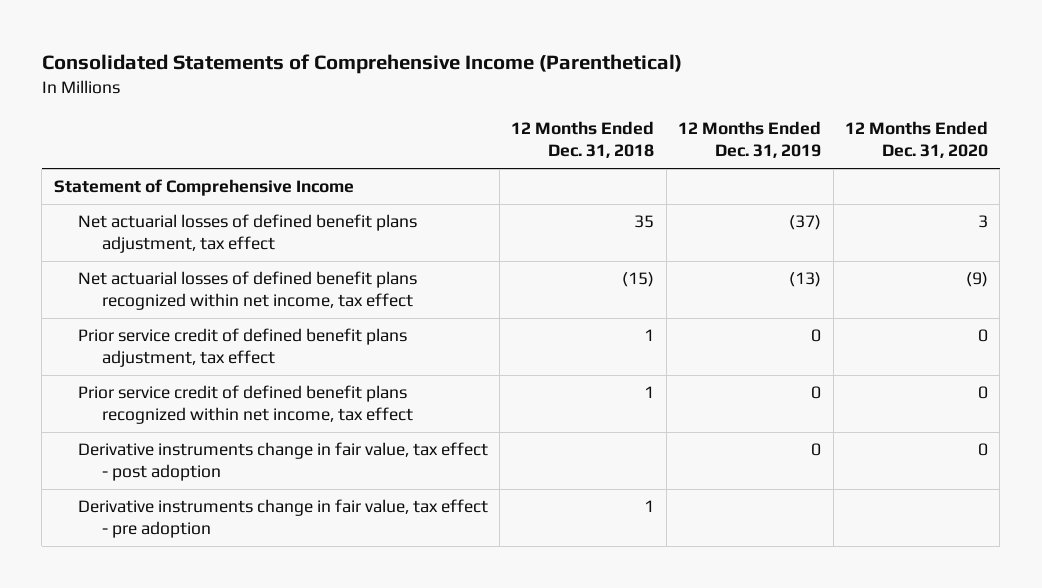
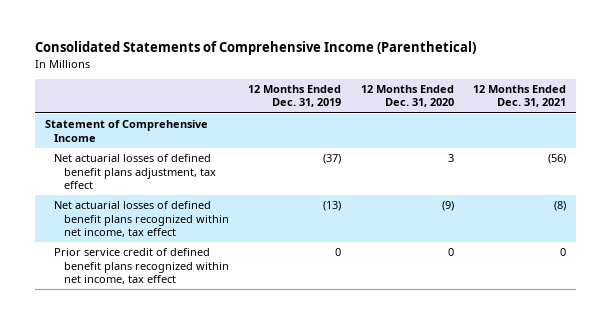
- | 12 Months Ended Dec. 31, 2018 | 12 Months Ended Dec. 31, 2019 | 12 Months Ended Dec. 31, 2020
+ | 12 Months Ended Dec. 31, 2019 | 12 Months Ended Dec. 31, 2020 | 12 Months Ended Dec. 31, 2021
- Prior service credit of defined benefit plans adjustment, tax effect | 1 | 0 | 0
- Derivative instruments change in fair value, tax effect - post adoption | | 0 | 0
- Derivative instruments change in fair value, tax effect - pre adoption | 1 | |

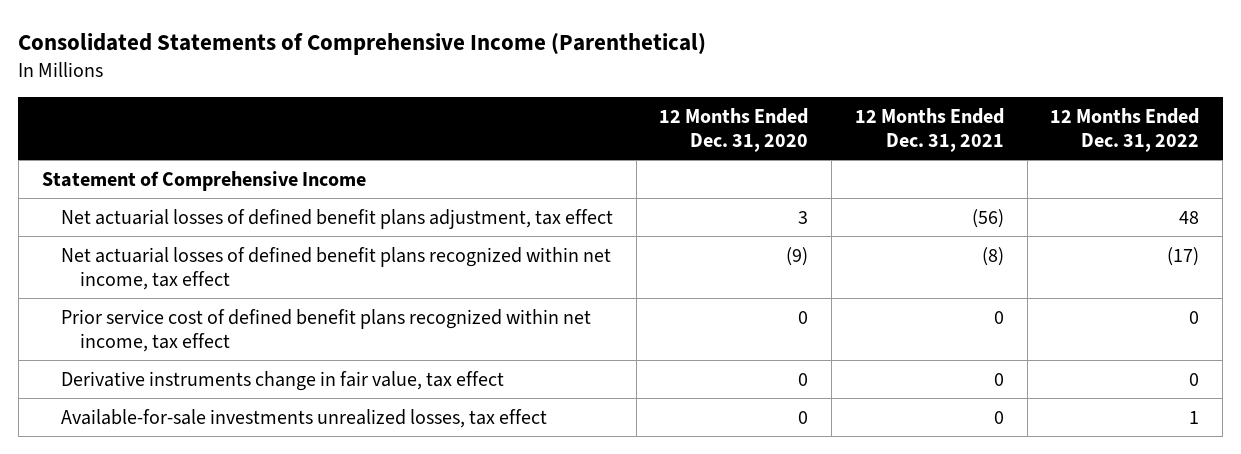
- | 12 Months Ended Dec. 31, 2019 | 12 Months Ended Dec. 31, 2020 | 12 Months Ended Dec. 31, 2021
+ | 12 Months Ended Dec. 31, 2020 | 12 Months Ended Dec. 31, 2021 | 12 Months Ended Dec. 31, 2022
- Prior service credit of defined benefit plans recognized within net income, tax effect | 0 | 0 | 0
+ Prior service cost of defined benefit plans recognized within net income, tax effect | 0 | 0 | 0
+ Derivative instruments change in fair value, tax effect | 0 | 0 | 0
+ Available-for-sale investments unrealized losses, tax effect | 0 | 0 | 1

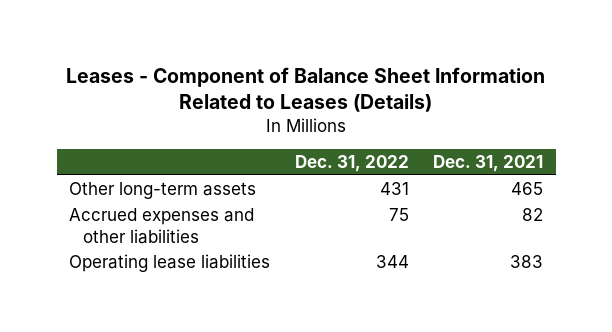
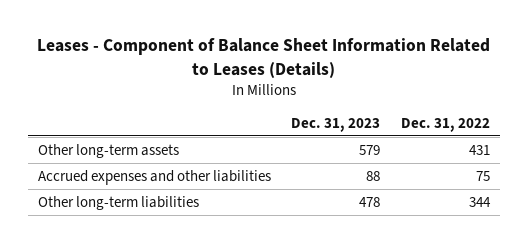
- | Dec. 31, 2022 | Dec. 31, 2021
+ | Dec. 31, 2023 | Dec. 31, 2022
- Operating lease liabilities | 344 | 383
+ Other long-term liabilities | 478 | 344

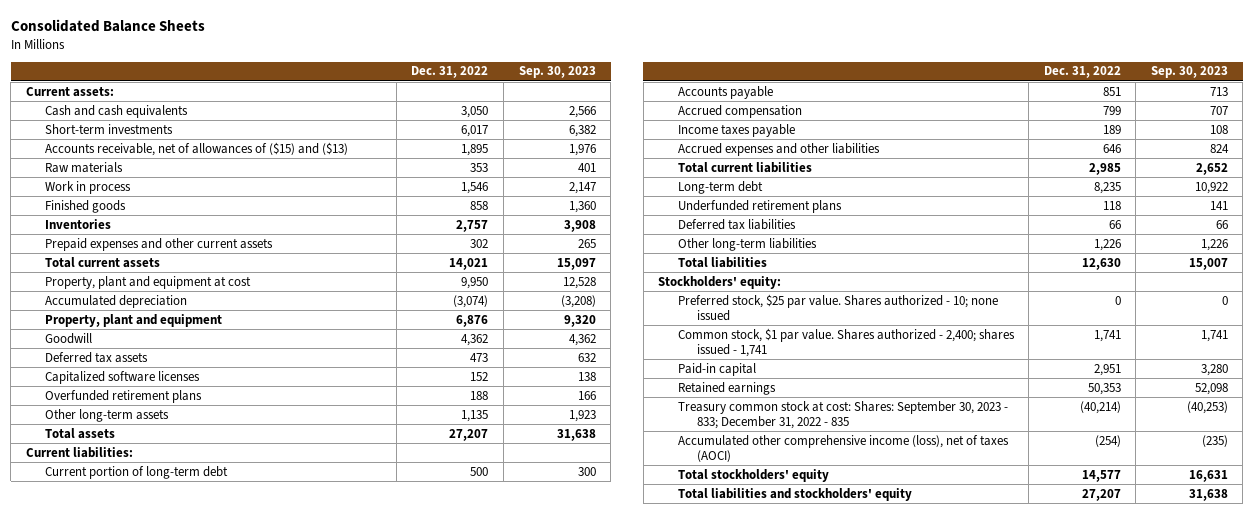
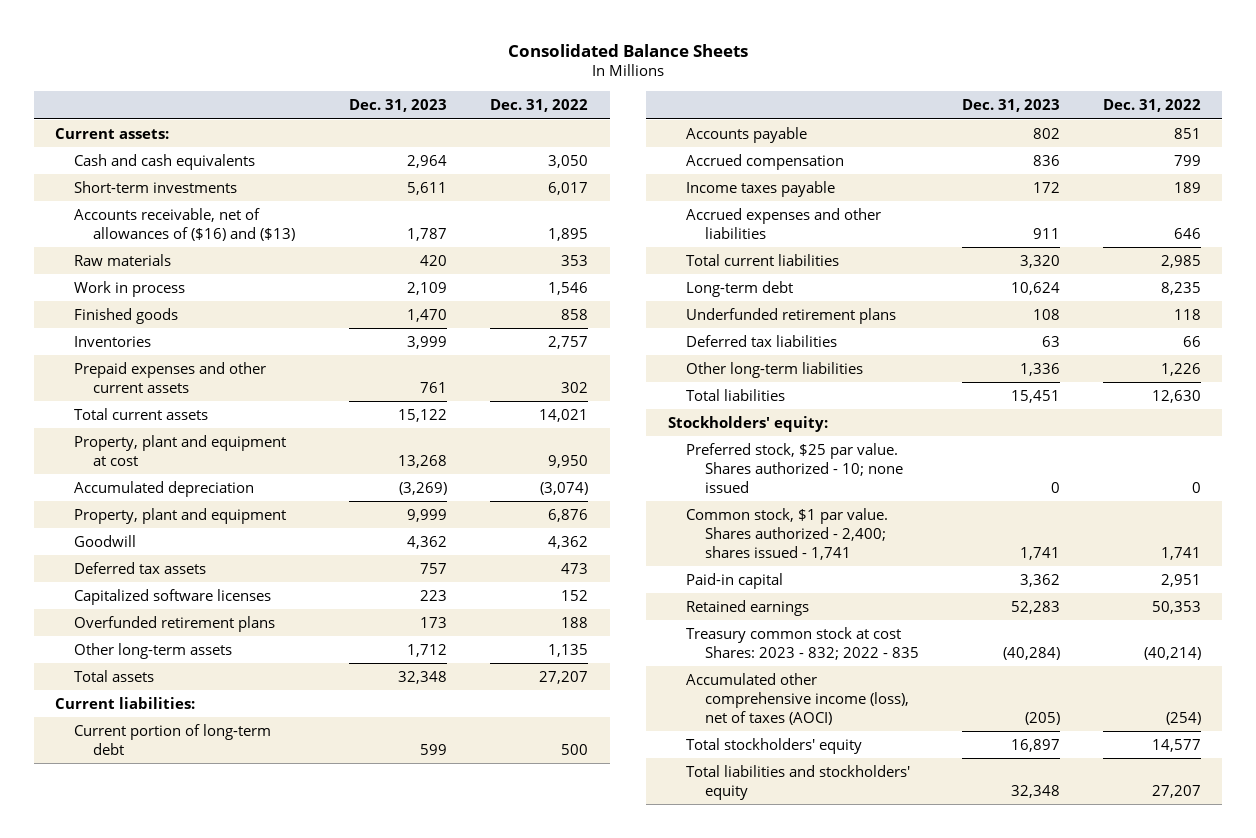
- | Dec. 31, 2022 | Sep. 30, 2023
+ | Dec. 31, 2023 | Dec. 31, 2022
- Accounts receivable, net of allowances of ($15) and ($13) | 1,895 | 1,976
+ Accounts receivable, net of allowances of ($16) and ($13) | 1,787 | 1,895
- Treasury common stock at cost: Shares: September 30, 2023 - 833; December 31, 2022 - 835 | (40,214) | (40,253)
+ Treasury common stock at cost Shares: 2023 - 832; 2022 - 835 | (40,284) | (40,214)

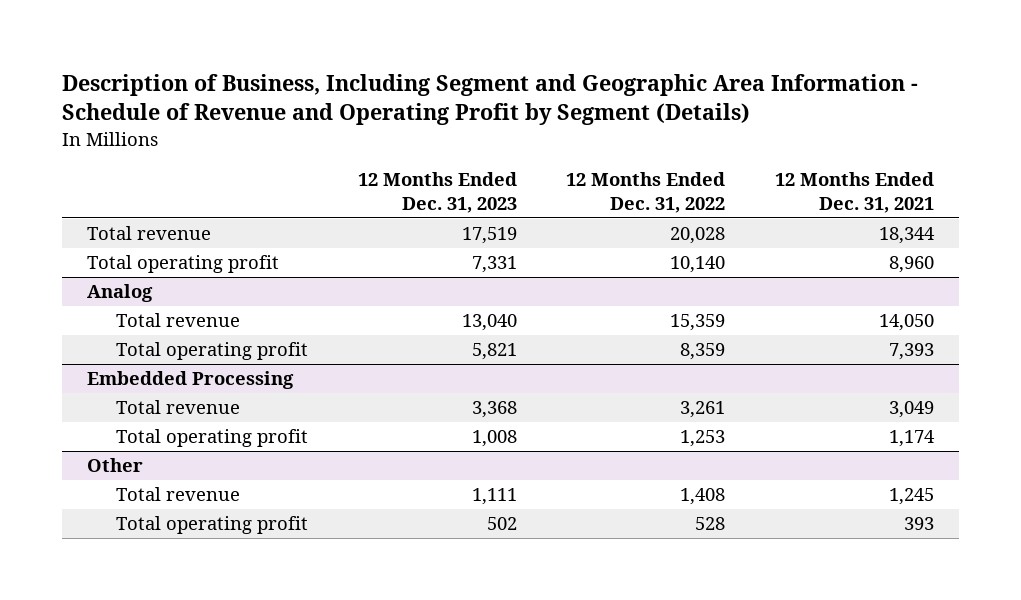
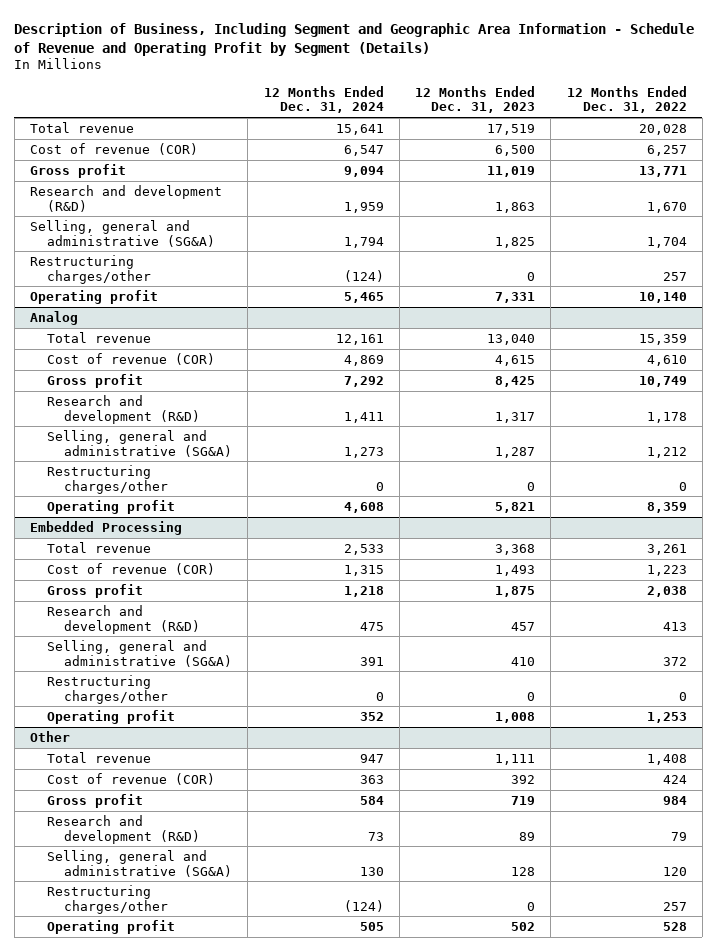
- | 12 Months Ended Dec. 31, 2023 | 12 Months Ended Dec. 31, 2022 | 12 Months Ended Dec. 31, 2021
+ | 12 Months Ended Dec. 31, 2024 | 12 Months Ended Dec. 31, 2023 | 12 Months Ended Dec. 31, 2022
- Total operating profit | 7,331 | 10,140 | 8,960
+ Cost of revenue (COR) | 6,547 | 6,500 | 6,257
+ Gross profit | 9,094 | 11,019 | 13,771
+ Research and development (R&D) | 1,959 | 1,863 | 1,670
+ Selling, general and administrative (SG&A) | 1,794 | 1,825 | 1,704
+ Restructuring charges/other | (124) | 0 | 257
+ Operating profit | 5,465 | 7,331 | 10,140
@ Analog
- Total operating profit | 5,821 | 8,359 | 7,393
+ Cost of revenue (COR) | 4,869 | 4,615 | 4,610
+ Gross profit | 7,292 | 8,425 | 10,749
+ Research and development (R&D) | 1,411 | 1,317 | 1,178
+ Selling, general and administrative (SG&A) | 1,273 | 1,287 | 1,212
+ Restructuring charges/other | 0 | 0 | 0
+ Operating profit | 4,608 | 5,821 | 8,359
@ Embedded Processing
- Total operating profit | 1,008 | 1,253 | 1,174
+ Cost of revenue (COR) | 1,315 | 1,493 | 1,223
+ Gross profit | 1,218 | 1,875 | 2,038
+ Research and development (R&D) | 475 | 457 | 413
+ Selling, general and administrative (SG&A) | 391 | 410 | 372
+ Restructuring charges/other | 0 | 0 | 0
+ Operating profit | 352 | 1,008 | 1,253
@ Other
- Total operating profit | 502 | 528 | 393
+ Cost of revenue (COR) | 363 | 392 | 424
+ Gross profit | 584 | 719 | 984
+ Research and development (R&D) | 73 | 89 | 79
+ Selling, general and administrative (SG&A) | 130 | 128 | 120
+ Restructuring charges/other | (124) | 0 | 257
+ Operating profit | 505 | 502 | 528

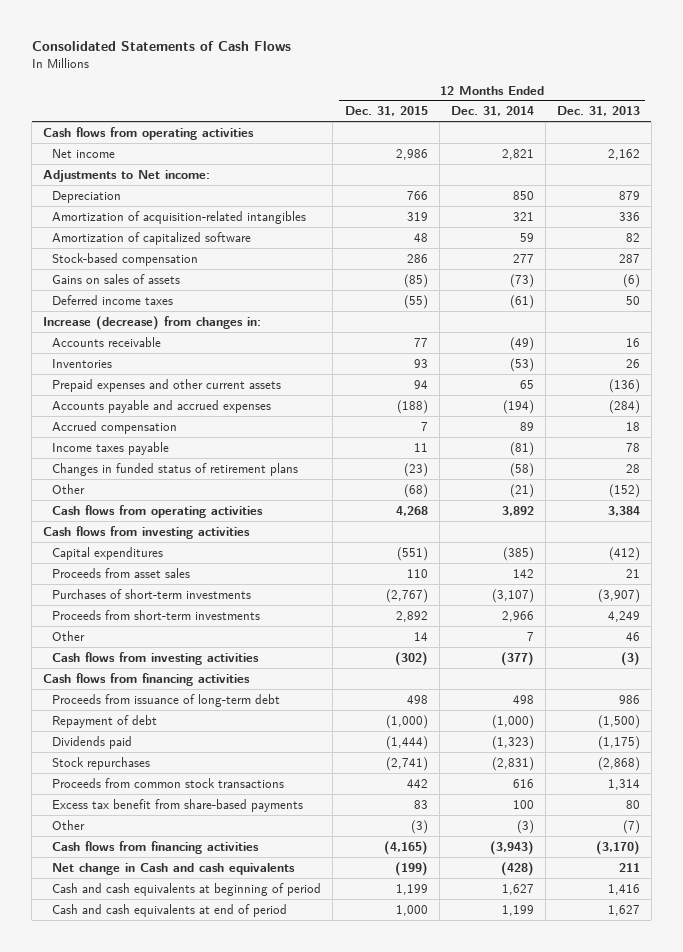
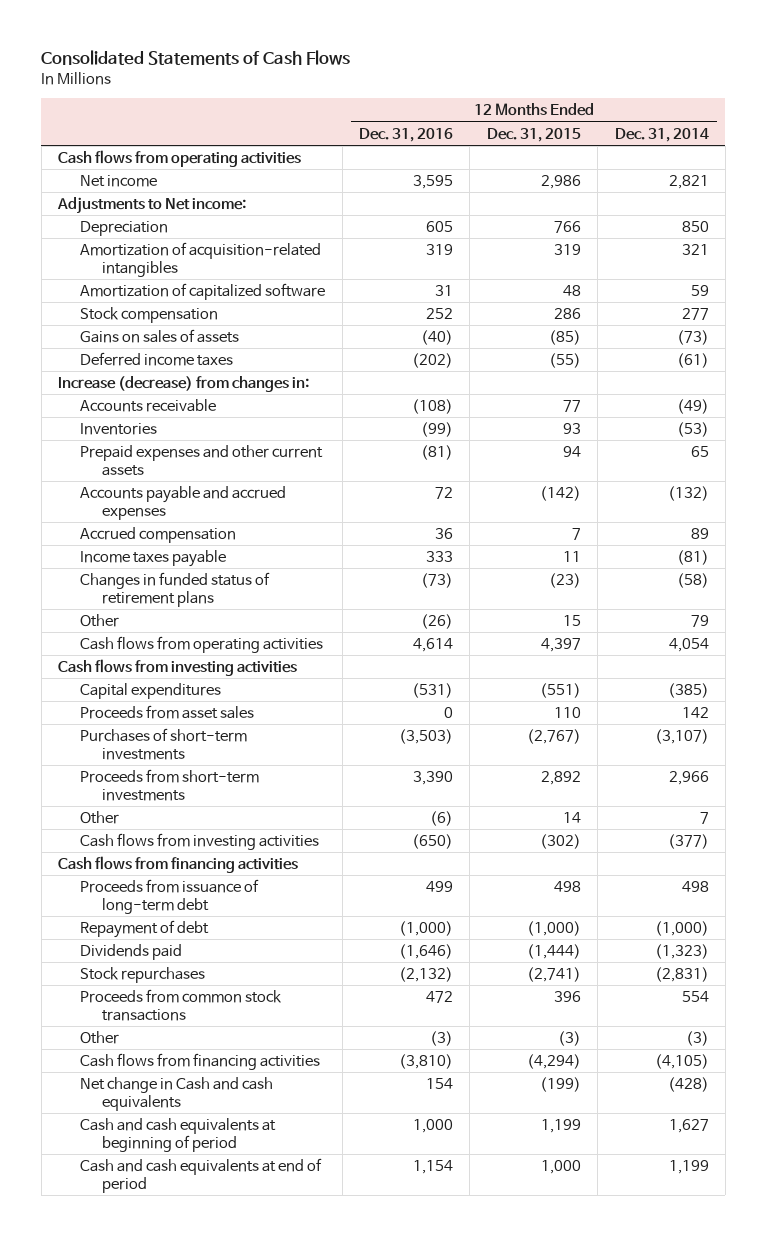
- | 12 Months Ended Dec. 31, 2015 | 12 Months Ended Dec. 31, 2014 | 12 Months Ended Dec. 31, 2013
+ | 12 Months Ended Dec. 31, 2016 | 12 Months Ended Dec. 31, 2015 | 12 Months Ended Dec. 31, 2014
- Stock-based compensation | 286 | 277 | 287
+ Stock compensation | 252 | 286 | 277
- Accounts payable and accrued expenses | (188) | (194) | (284)
+ Accounts payable and accrued expenses | 72 | (142) | (132)
- Other | (68) | (21) | (152)
- Cash flows from operating activities | 4,268 | 3,892 | 3,384
+ Other | (26) | 15 | 79
+ Cash flows from operating activities | 4,614 | 4,397 | 4,054
- Proceeds from common stock transactions | 442 | 616 | 1,314
- Excess tax benefit from share-based payments | 83 | 100 | 80
+ Proceeds from common stock transactions | 472 | 396 | 554
- Cash flows from financing activities | (4,165) | (3,943) | (3,170)
+ Cash flows from financing activities | (3,810) | (4,294) | (4,105)

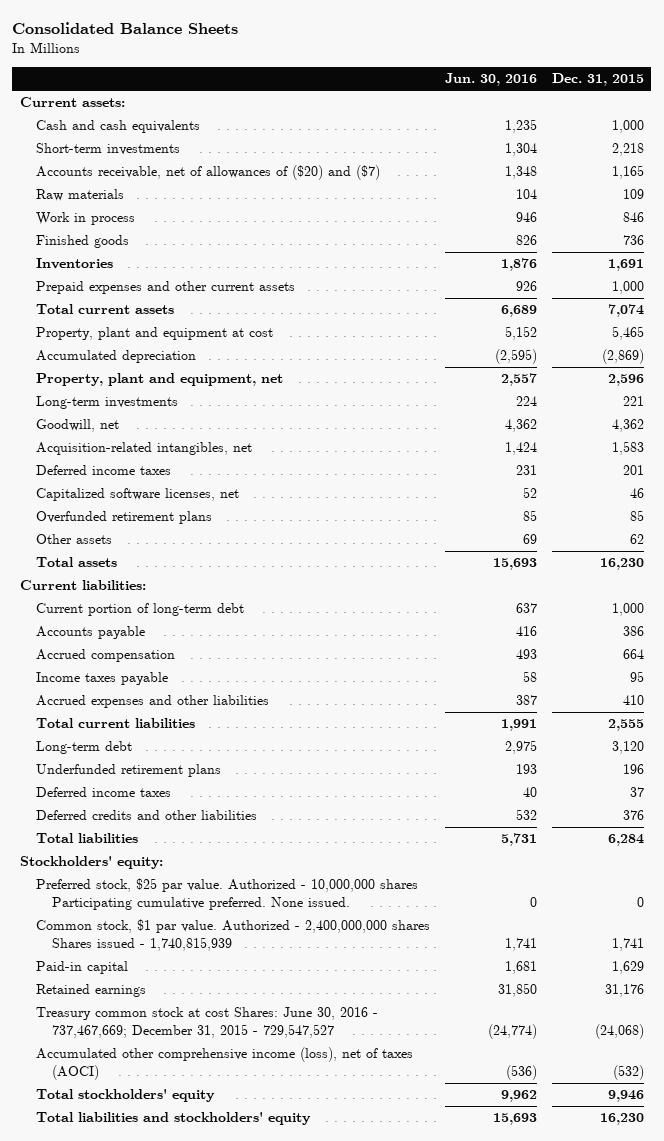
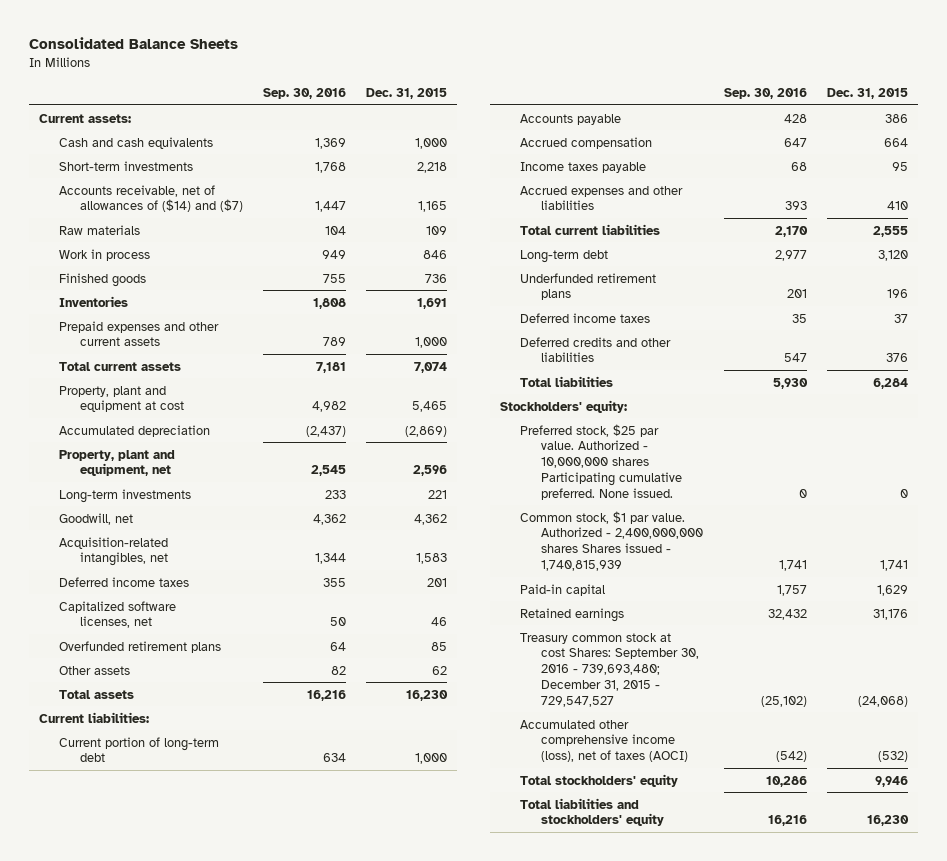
- | Jun. 30, 2016 | Dec. 31, 2015
+ | Sep. 30, 2016 | Dec. 31, 2015
- Accounts receivable, net of allowances of ($20) and ($7) | 1,348 | 1,165
+ Accounts receivable, net of allowances of ($14) and ($7) | 1,447 | 1,165
- Treasury common stock at cost Shares: June 30, 2016 - 737,467,669; December 31, 2015 - 729,547,527 | (24,774) | (24,068)
+ Treasury common stock at cost Shares: September 30, 2016 - 739,693,480; December 31, 2015 - 729,547,527 | (25,102) | (24,068)

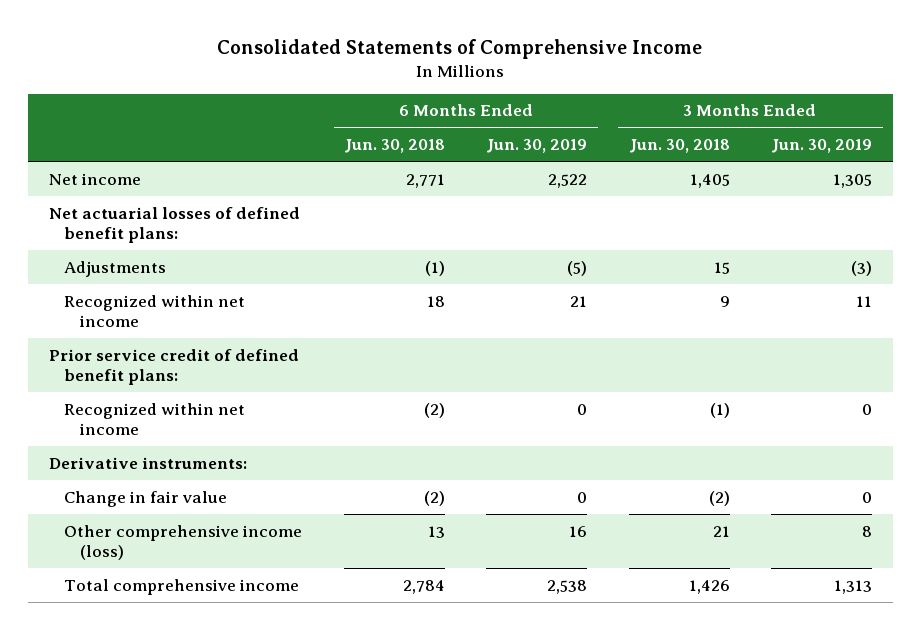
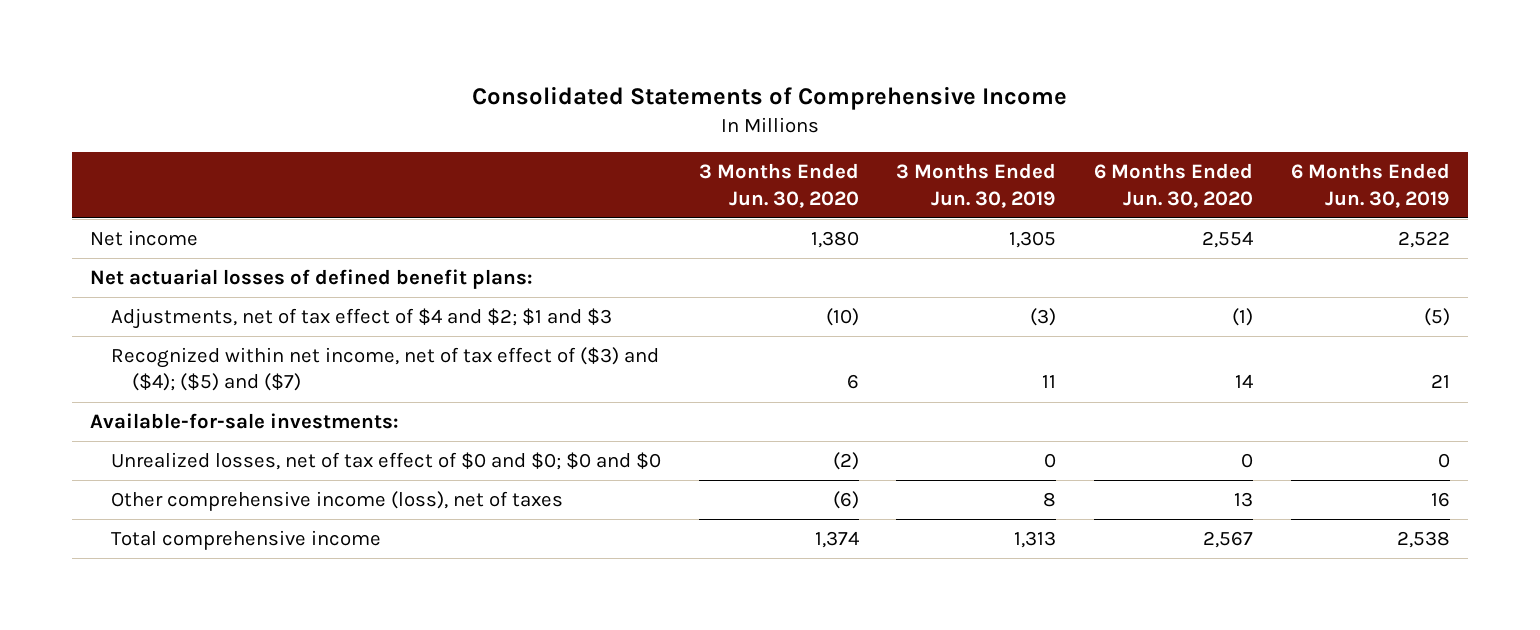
- | 6 Months Ended Jun. 30, 2018 | 6 Months Ended Jun. 30, 2019 | 3 Months Ended Jun. 30, 2018 | 3 Months Ended Jun. 30, 2019
+ | 3 Months Ended Jun. 30, 2020 | 3 Months Ended Jun. 30, 2019 | 6 Months Ended Jun. 30, 2020 | 6 Months Ended Jun. 30, 2019
- Adjustments | (1) | (5) | 15 | (3)
- Recognized within net income | 18 | 21 | 9 | 11
- Prior service credit of defined benefit plans:
- Recognized within net income | (2) | 0 | (1) | 0
- Derivative instruments:
- Change in fair value | (2) | 0 | (2) | 0
- Other comprehensive income (loss) | 13 | 16 | 21 | 8
+ Adjustments, net of tax effect of $4 and $2; $1 and $3 | (10) | (3) | (1) | (5)
+ Recognized within net income, net of tax effect of ($3) and ($4); ($5) and ($7) | 6 | 11 | 14 | 21
+ Available-for-sale investments:
+ Unrealized losses, net of tax effect of $0 and $0; $0 and $0 | (2) | 0 | 0 | 0
+ Other comprehensive income (loss), net of taxes | (6) | 8 | 13 | 16

